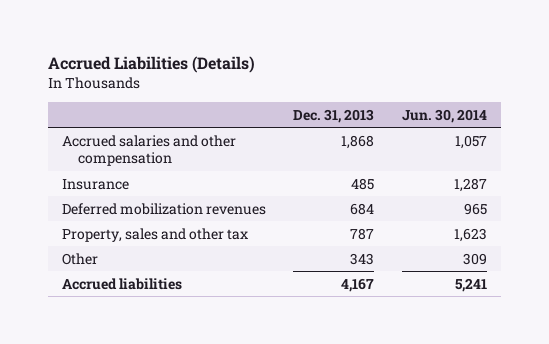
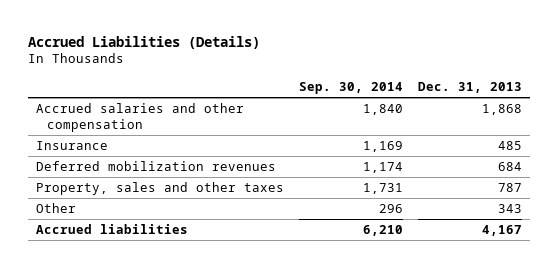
- | Dec. 31, 2013 | Jun. 30, 2014
+ | Sep. 30, 2014 | Dec. 31, 2013
- Property, sales and other tax | 787 | 1,623
+ Property, sales and other taxes | 1,731 | 787

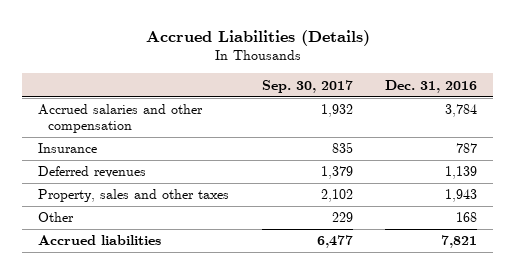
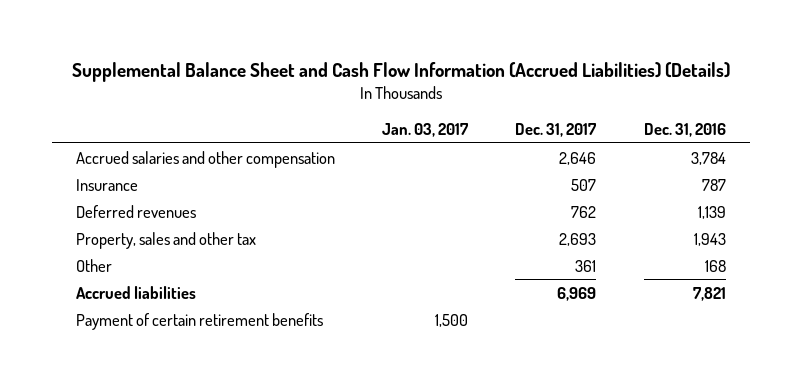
- Accrued Liabilities (Details)
+ Supplemental Balance Sheet and Cash Flow Information (Accrued Liabilities) (Details)
- | Sep. 30, 2017 | Dec. 31, 2016
+ | Jan. 03, 2017 | Dec. 31, 2017 | Dec. 31, 2016
- Property, sales and other taxes | 2,102 | 1,943
+ Property, sales and other tax | | 2,693 | 1,943
+ Payment of certain retirement benefits | 1,500 | |

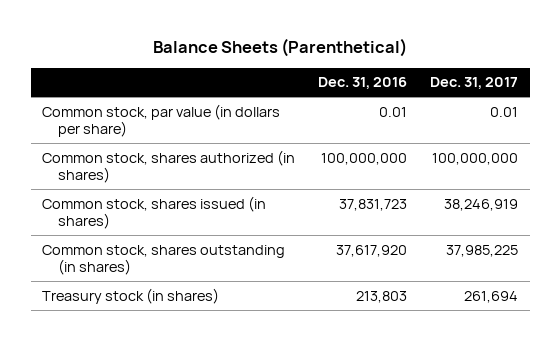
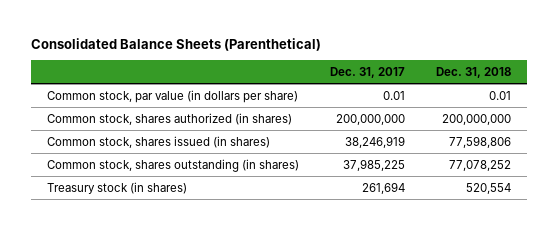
- Balance Sheets (Parenthetical)
+ Consolidated Balance Sheets (Parenthetical)
- | Dec. 31, 2016 | Dec. 31, 2017
+ | Dec. 31, 2017 | Dec. 31, 2018
- Common stock, shares authorized (in shares) | 100,000,000 | 100,000,000
+ Common stock, shares authorized (in shares) | 200,000,000 | 200,000,000

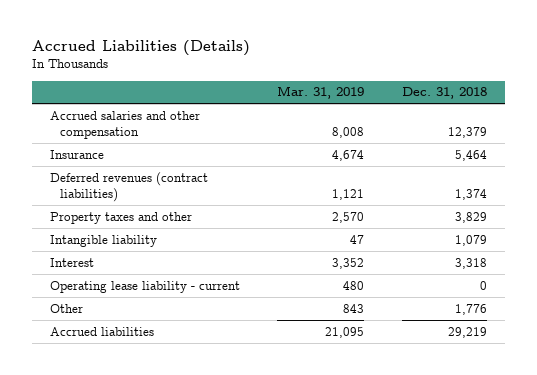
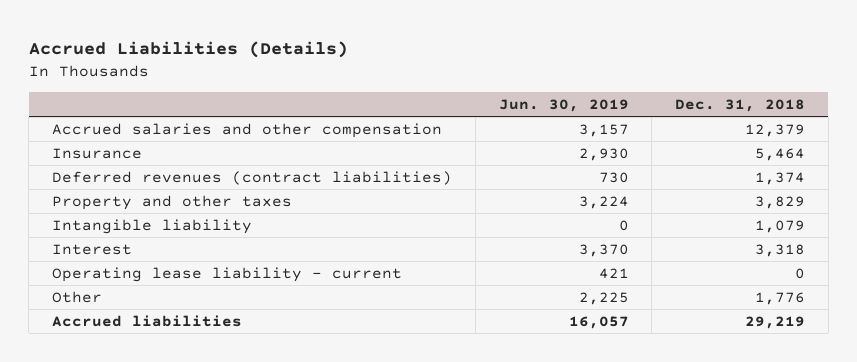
- | Mar. 31, 2019 | Dec. 31, 2018
+ | Jun. 30, 2019 | Dec. 31, 2018
- Property taxes and other | 2,570 | 3,829
+ Property and other taxes | 3,224 | 3,829

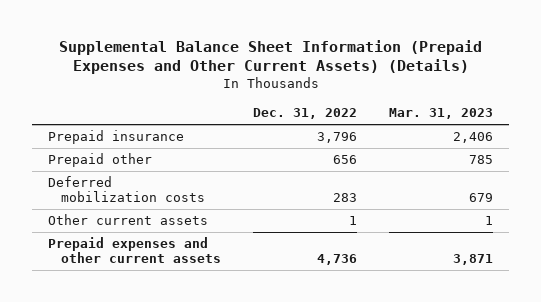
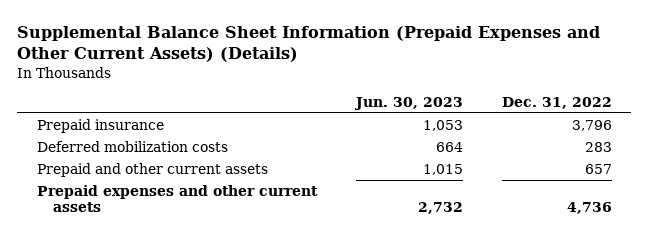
- | Dec. 31, 2022 | Mar. 31, 2023
+ | Jun. 30, 2023 | Dec. 31, 2022
- Prepaid other | 656 | 785
- Other current assets | 1 | 1
+ Prepaid and other current assets | 1,015 | 657

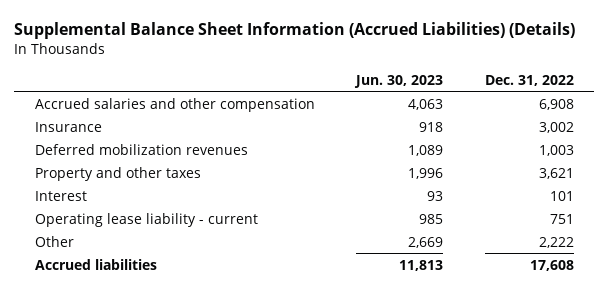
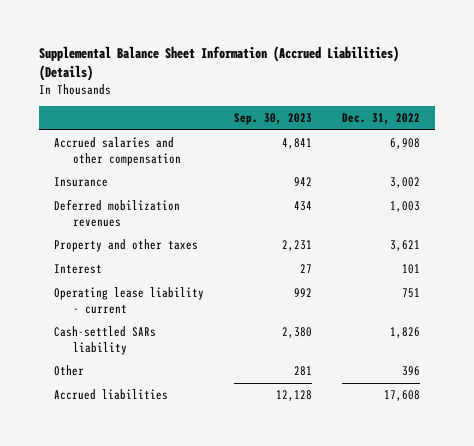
- | Jun. 30, 2023 | Dec. 31, 2022
+ | Sep. 30, 2023 | Dec. 31, 2022
- Other | 2,669 | 2,222
+ Cash-settled SARs liability | 2,380 | 1,826
+ Other | 281 | 396

